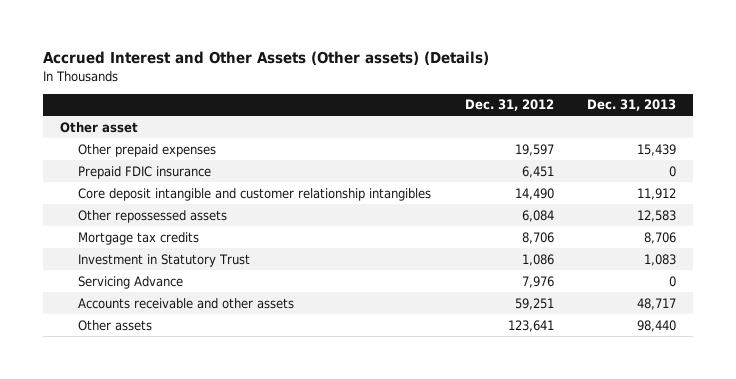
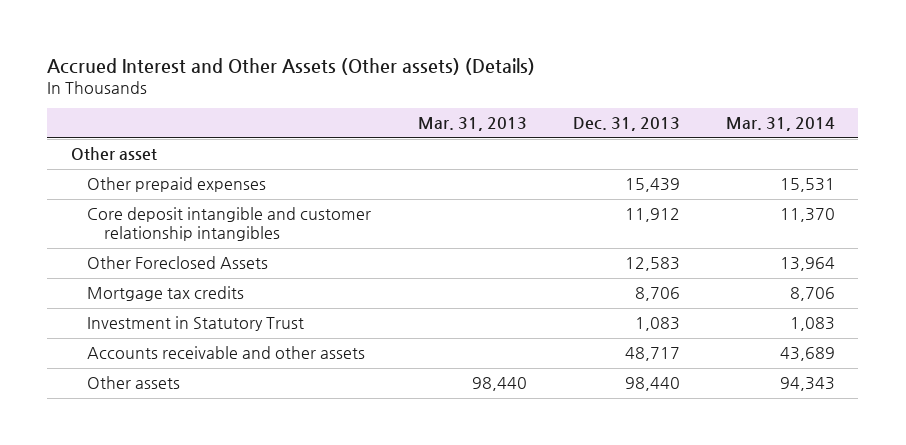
- | Dec. 31, 2012 | Dec. 31, 2013
+ | Mar. 31, 2013 | Dec. 31, 2013 | Mar. 31, 2014
- Prepaid FDIC insurance | 6,451 | 0
- Other repossessed assets | 6,084 | 12,583
+ Other Foreclosed Assets | | 12,583 | 13,964
- Servicing Advance | 7,976 | 0

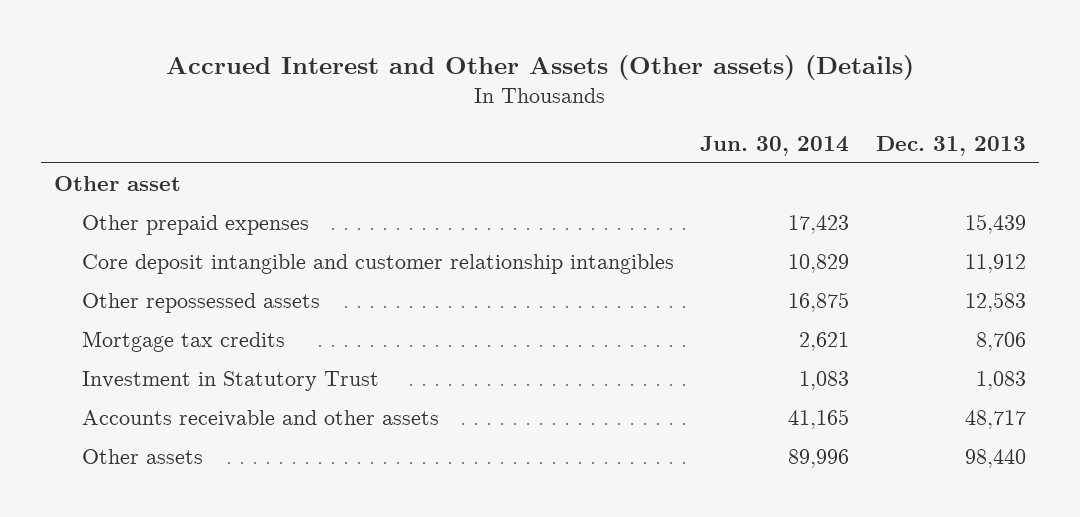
- | Mar. 31, 2013 | Dec. 31, 2013 | Mar. 31, 2014
+ | Jun. 30, 2014 | Dec. 31, 2013
- Other Foreclosed Assets | | 12,583 | 13,964
+ Other repossessed assets | 16,875 | 12,583

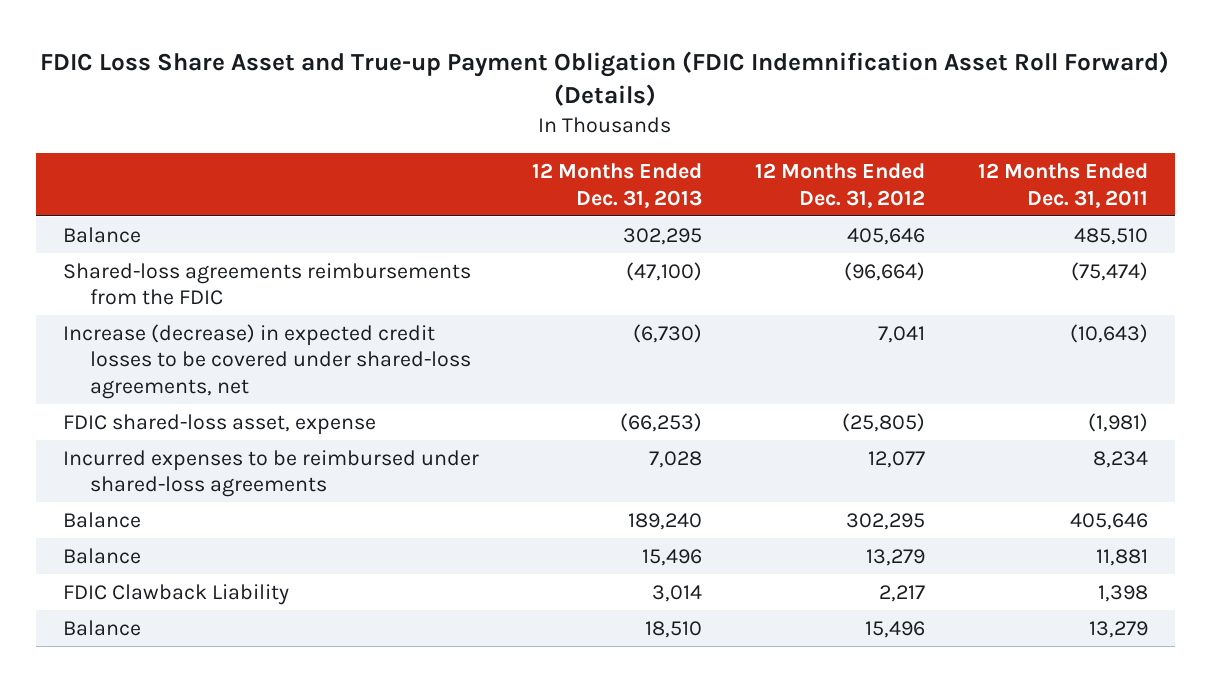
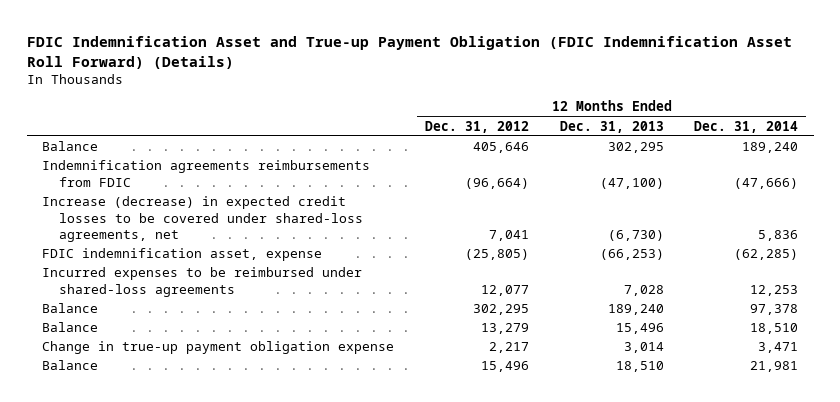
- FDIC Loss Share Asset and True-up Payment Obligation (FDIC Indemnification Asset Roll Forward) (Details)
+ FDIC Indemnification Asset and True-up Payment Obligation (FDIC Indemnification Asset Roll Forward) (Details)
- | 12 Months Ended Dec. 31, 2013 | 12 Months Ended Dec. 31, 2012 | 12 Months Ended Dec. 31, 2011
+ | 12 Months Ended Dec. 31, 2012 | 12 Months Ended Dec. 31, 2013 | 12 Months Ended Dec. 31, 2014
- Shared-loss agreements reimbursements from the FDIC | (47,100) | (96,664) | (75,474)
+ Indemnification agreements reimbursements from FDIC | (96,664) | (47,100) | (47,666)
- FDIC shared-loss asset, expense | (66,253) | (25,805) | (1,981)
+ FDIC indemnification asset, expense | (25,805) | (66,253) | (62,285)
- FDIC Clawback Liability | 3,014 | 2,217 | 1,398
+ Change in true-up payment obligation expense | 2,217 | 3,014 | 3,471

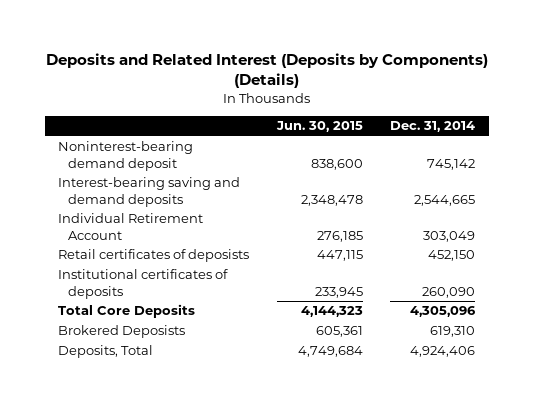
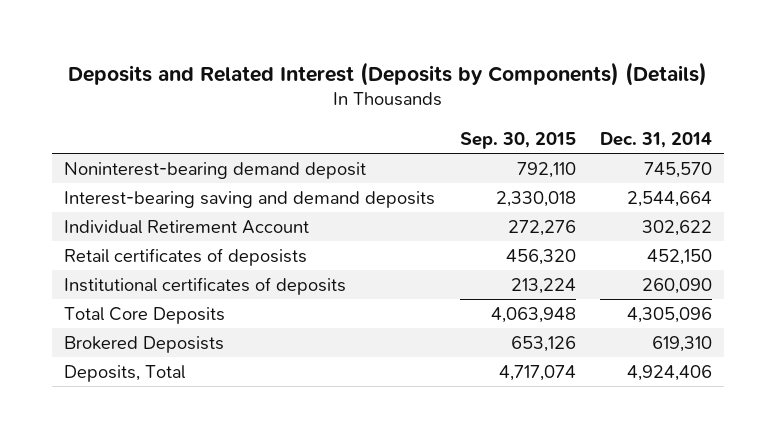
- | Jun. 30, 2015 | Dec. 31, 2014
+ | Sep. 30, 2015 | Dec. 31, 2014
- Noninterest-bearing demand deposit | 838,600 | 745,142
- Interest-bearing saving and demand deposits | 2,348,478 | 2,544,665
- Individual Retirement Account | 276,185 | 303,049
+ Noninterest-bearing demand deposit | 792,110 | 745,570
+ Interest-bearing saving and demand deposits | 2,330,018 | 2,544,664
+ Individual Retirement Account | 272,276 | 302,622

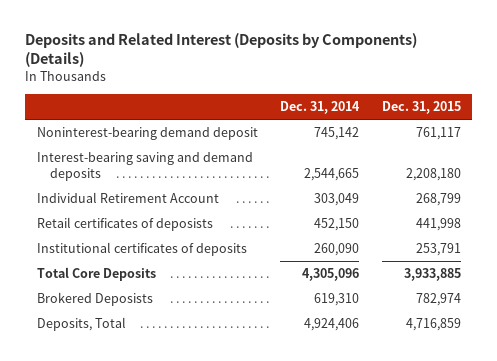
- | Sep. 30, 2015 | Dec. 31, 2014
+ | Dec. 31, 2014 | Dec. 31, 2015
- Noninterest-bearing demand deposit | 792,110 | 745,570
- Interest-bearing saving and demand deposits | 2,330,018 | 2,544,664
- Individual Retirement Account | 272,276 | 302,622
+ Noninterest-bearing demand deposit | 745,142 | 761,117
+ Interest-bearing saving and demand deposits | 2,544,665 | 2,208,180
+ Individual Retirement Account | 303,049 | 268,799

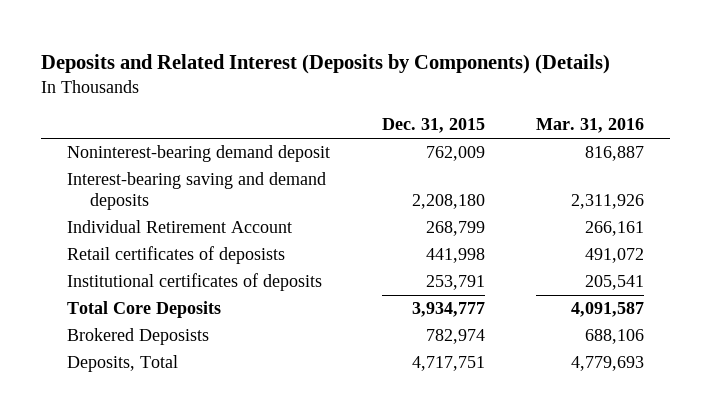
- | Dec. 31, 2014 | Dec. 31, 2015
+ | Dec. 31, 2015 | Mar. 31, 2016
- Noninterest-bearing demand deposit | 745,142 | 761,117
+ Noninterest-bearing demand deposit | 762,009 | 816,887
- Total Core Deposits | 4,305,096 | 3,933,885
+ Total Core Deposits | 3,934,777 | 4,091,587
- Deposits, Total | 4,924,406 | 4,716,859
+ Deposits, Total | 4,717,751 | 4,779,693

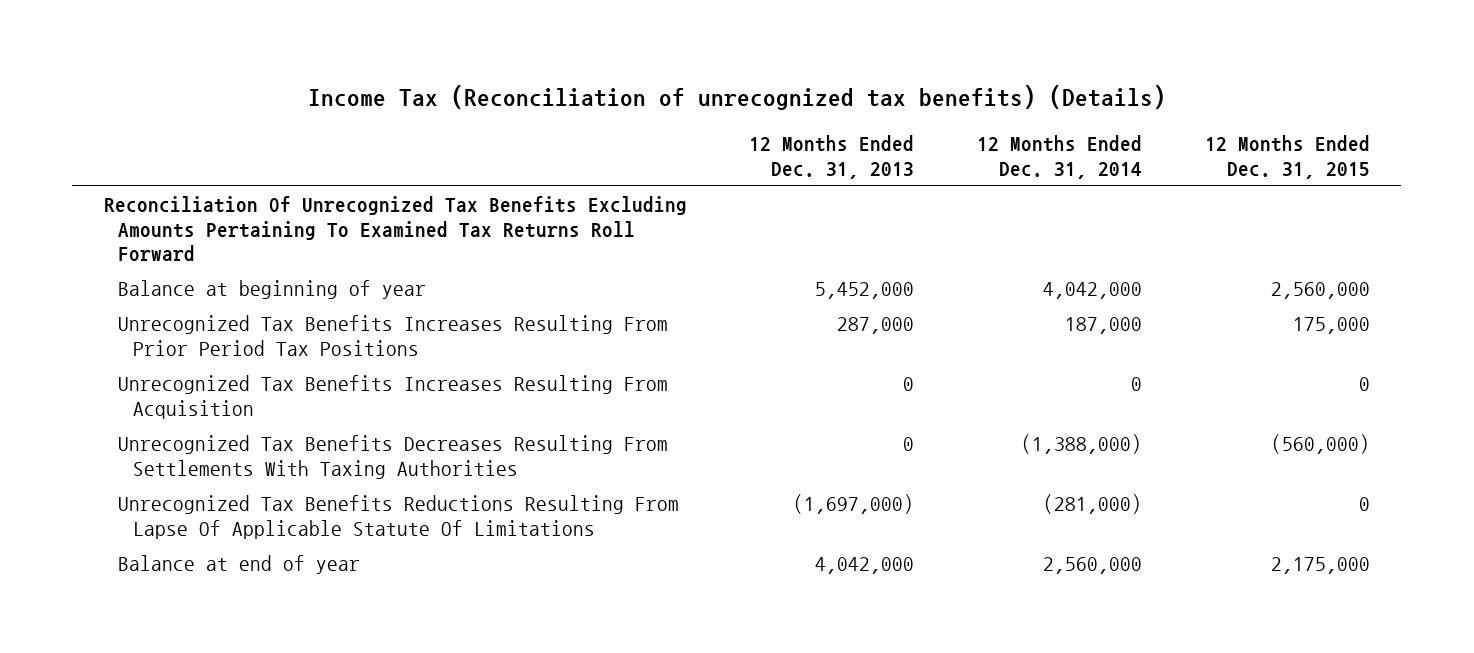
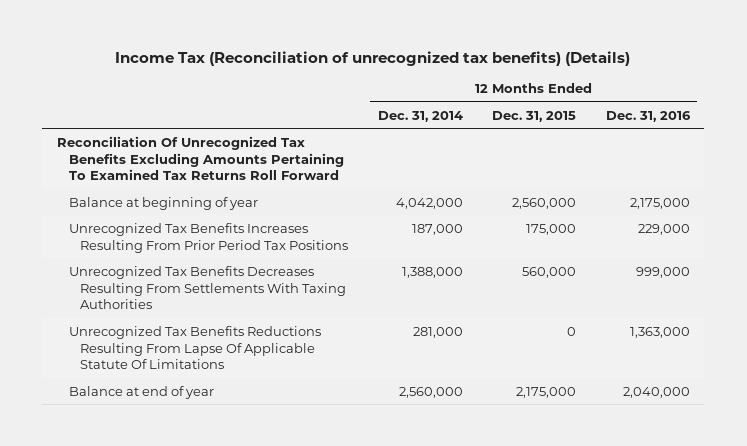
- | 12 Months Ended Dec. 31, 2013 | 12 Months Ended Dec. 31, 2014 | 12 Months Ended Dec. 31, 2015
+ | 12 Months Ended Dec. 31, 2014 | 12 Months Ended Dec. 31, 2015 | 12 Months Ended Dec. 31, 2016
- Unrecognized Tax Benefits Increases Resulting From Acquisition | 0 | 0 | 0
- Unrecognized Tax Benefits Decreases Resulting From Settlements With Taxing Authorities | 0 | (1,388,000) | (560,000)
- Unrecognized Tax Benefits Reductions Resulting From Lapse Of Applicable Statute Of Limitations | (1,697,000) | (281,000) | 0
+ Unrecognized Tax Benefits Decreases Resulting From Settlements With Taxing Authorities | 1,388,000 | 560,000 | 999,000
+ Unrecognized Tax Benefits Reductions Resulting From Lapse Of Applicable Statute Of Limitations | 281,000 | 0 | 1,363,000

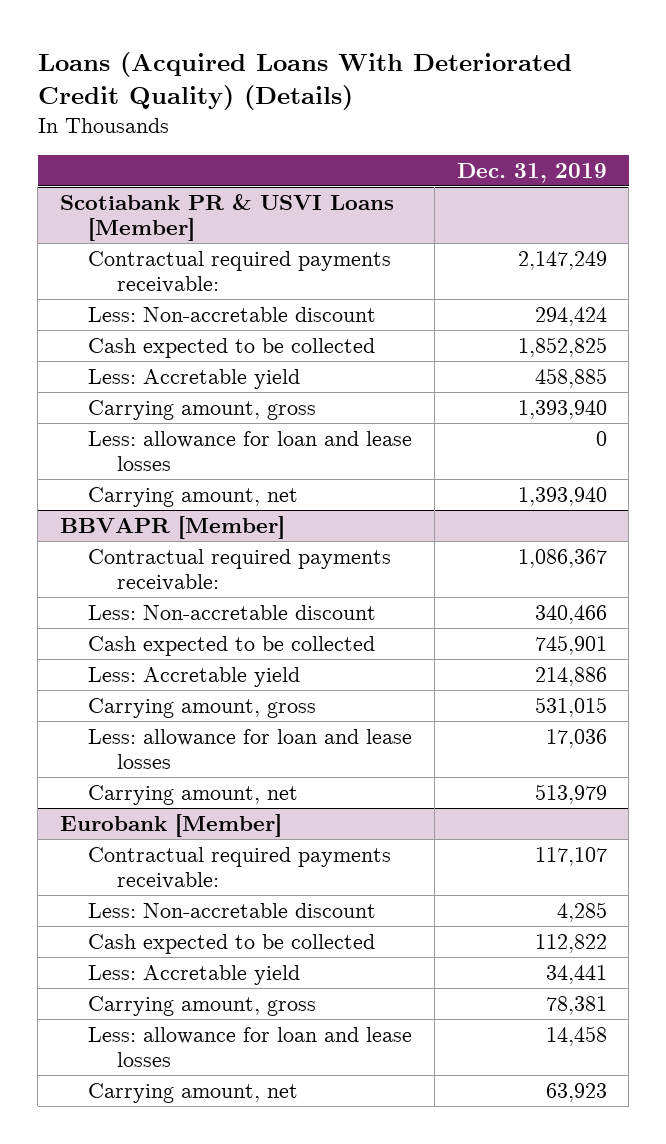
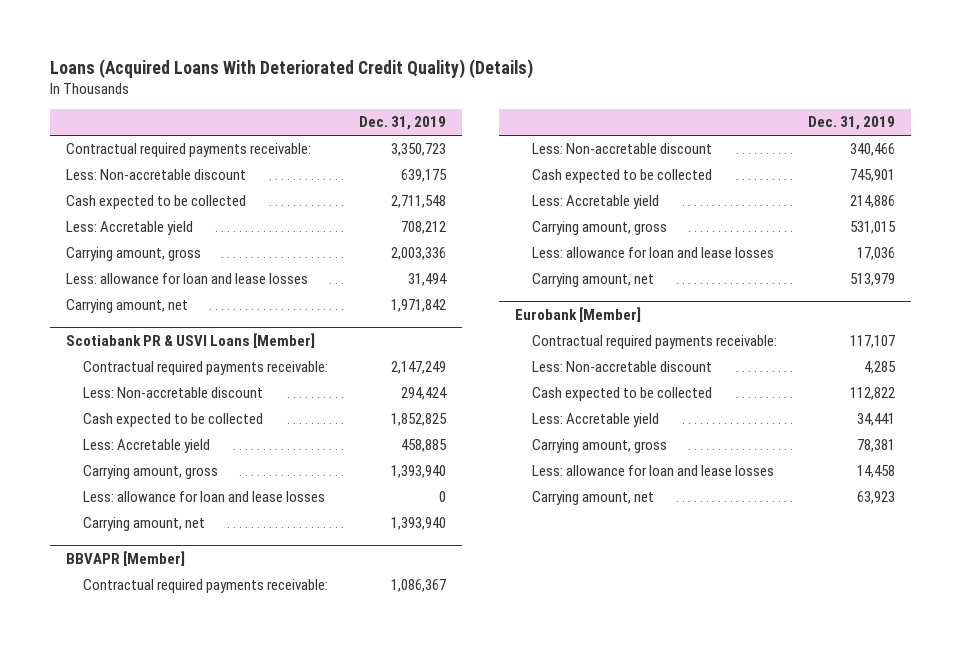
+ Contractual required payments receivable: | 3,350,723
+ Less: Non-accretable discount | 639,175
+ Cash expected to be collected | 2,711,548
+ Less: Accretable yield | 708,212
+ Carrying amount, gross | 2,003,336
+ Less: allowance for loan and lease losses | 31,494
+ Carrying amount, net | 1,971,842

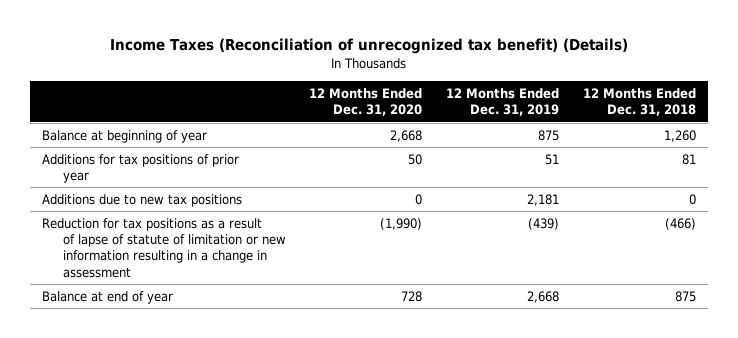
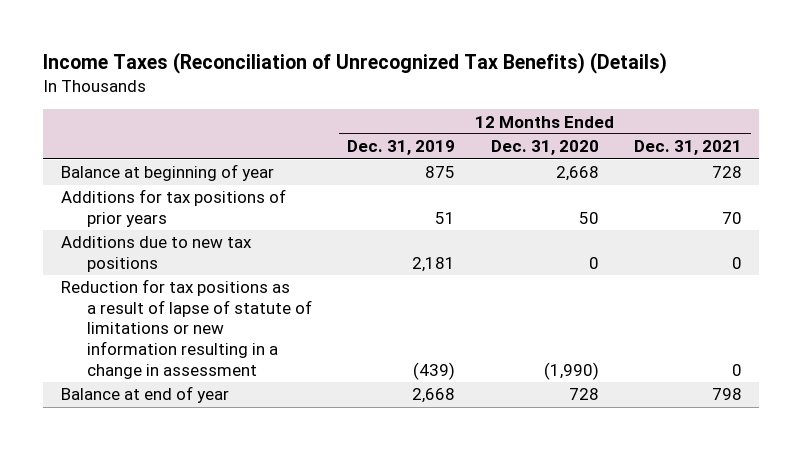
- Income Taxes (Reconciliation of unrecognized tax benefit) (Details)
+ Income Taxes (Reconciliation of Unrecognized Tax Benefits) (Details)
- | 12 Months Ended Dec. 31, 2020 | 12 Months Ended Dec. 31, 2019 | 12 Months Ended Dec. 31, 2018
+ | 12 Months Ended Dec. 31, 2019 | 12 Months Ended Dec. 31, 2020 | 12 Months Ended Dec. 31, 2021
- Additions for tax positions of prior year | 50 | 51 | 81
+ Additions for tax positions of prior years | 51 | 50 | 70
- Reduction for tax positions as a result of lapse of statute of limitation or new information resulting in a change in assessment | (1,990) | (439) | (466)
+ Reduction for tax positions as a result of lapse of statute of limitations or new information resulting in a change in assessment | (439) | (1,990) | 0

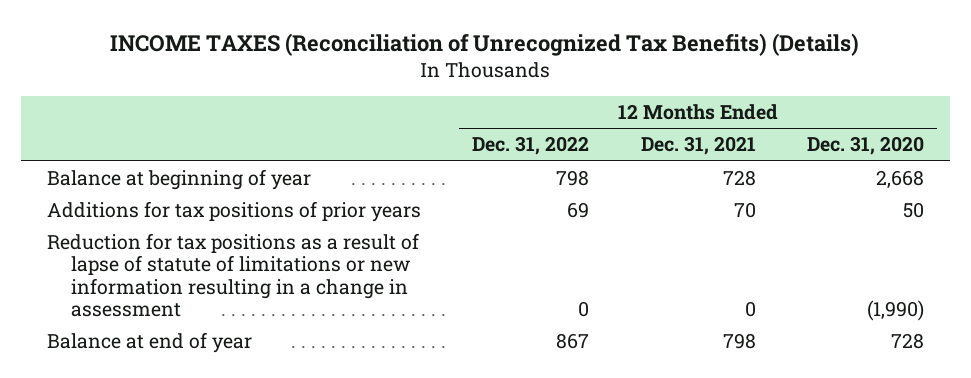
- Income Taxes (Reconciliation of Unrecognized Tax Benefits) (Details)
+ INCOME TAXES (Reconciliation of Unrecognized Tax Benefits) (Details)
- | 12 Months Ended Dec. 31, 2019 | 12 Months Ended Dec. 31, 2020 | 12 Months Ended Dec. 31, 2021
+ | 12 Months Ended Dec. 31, 2022 | 12 Months Ended Dec. 31, 2021 | 12 Months Ended Dec. 31, 2020
- Additions due to new tax positions | 2,181 | 0 | 0

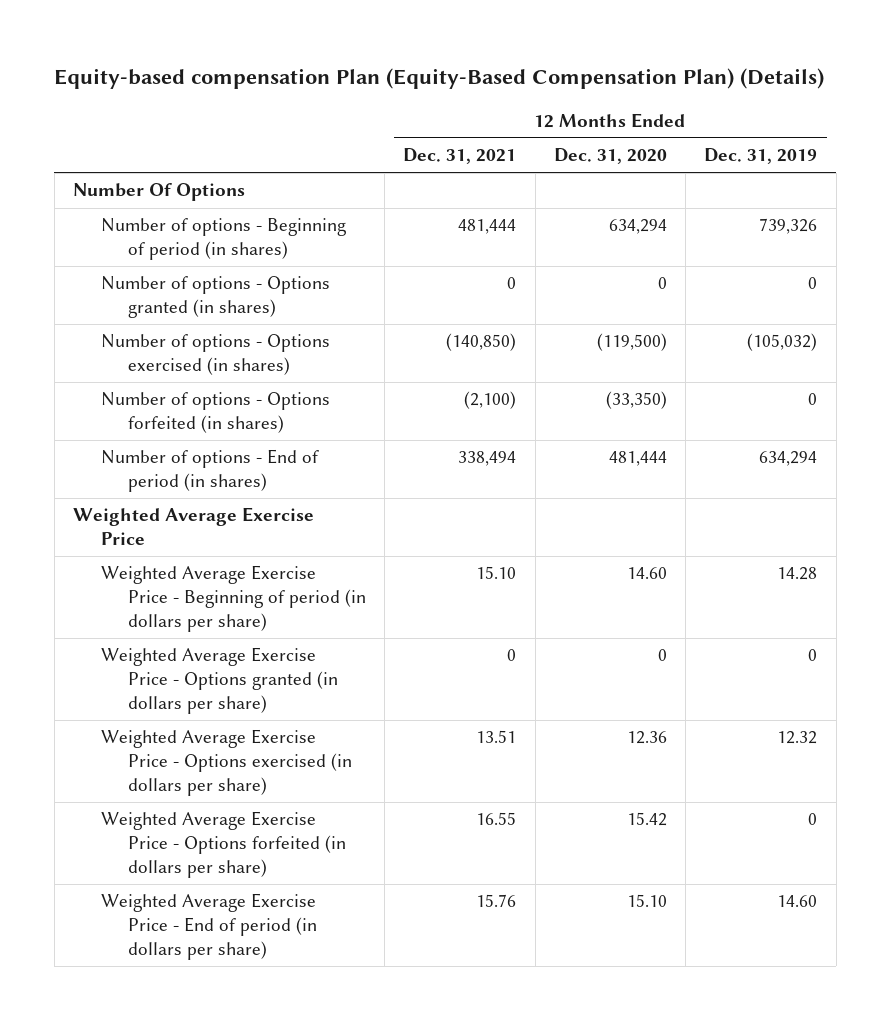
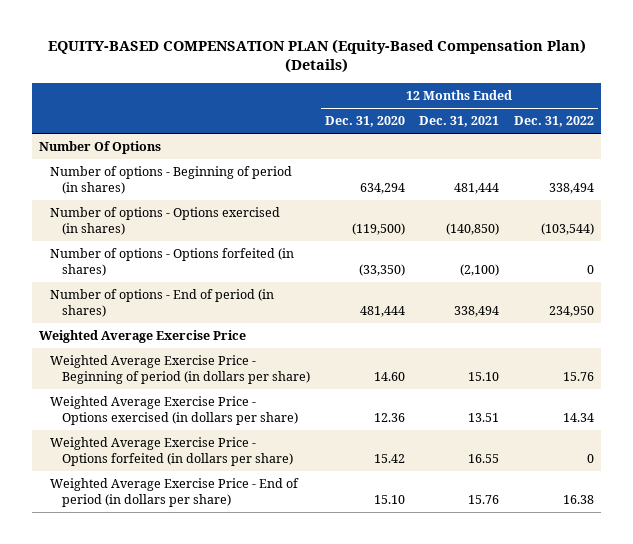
- Equity-based compensation Plan (Equity-Based Compensation Plan) (Details)
+ EQUITY-BASED COMPENSATION PLAN (Equity-Based Compensation Plan) (Details)
- | 12 Months Ended Dec. 31, 2021 | 12 Months Ended Dec. 31, 2020 | 12 Months Ended Dec. 31, 2019
+ | 12 Months Ended Dec. 31, 2020 | 12 Months Ended Dec. 31, 2021 | 12 Months Ended Dec. 31, 2022
- Number of options - Options granted (in shares) | 0 | 0 | 0
- Weighted Average Exercise Price - Options granted (in dollars per share) | 0 | 0 | 0

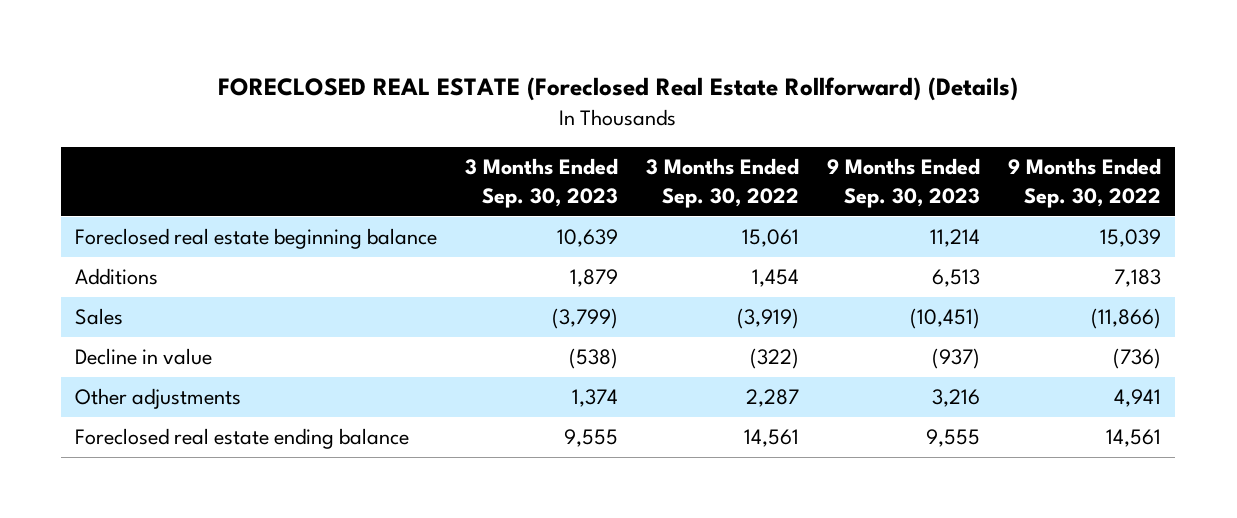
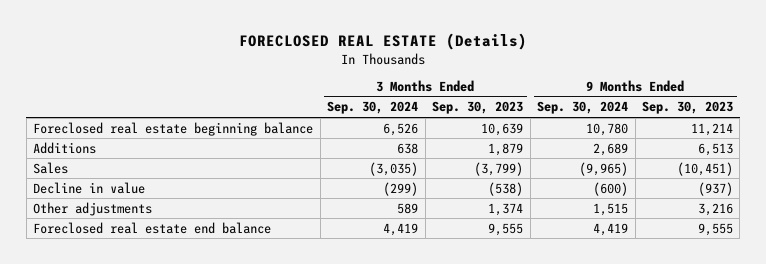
- FORECLOSED REAL ESTATE (Foreclosed Real Estate Rollforward) (Details)
+ FORECLOSED REAL ESTATE (Details)
- | 3 Months Ended Sep. 30, 2023 | 3 Months Ended Sep. 30, 2022 | 9 Months Ended Sep. 30, 2023 | 9 Months Ended Sep. 30, 2022
+ | 3 Months Ended Sep. 30, 2024 | 3 Months Ended Sep. 30, 2023 | 9 Months Ended Sep. 30, 2024 | 9 Months Ended Sep. 30, 2023
- Foreclosed real estate ending balance | 9,555 | 14,561 | 9,555 | 14,561
+ Foreclosed real estate end balance | 4,419 | 9,555 | 4,419 | 9,555

